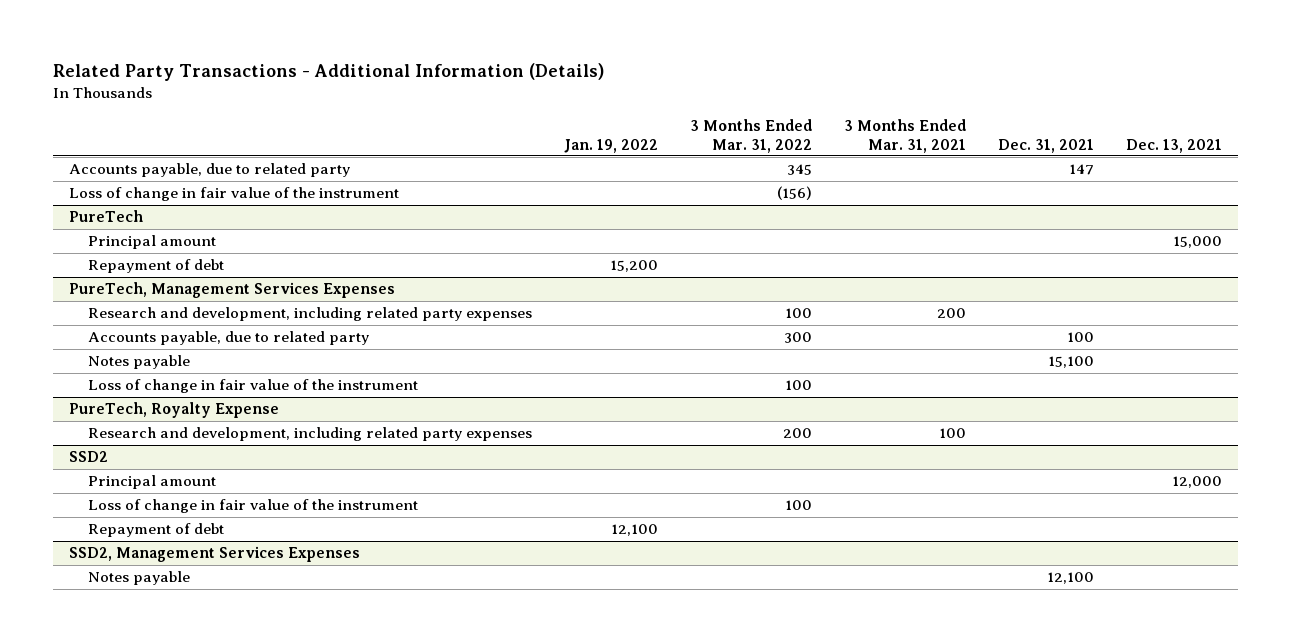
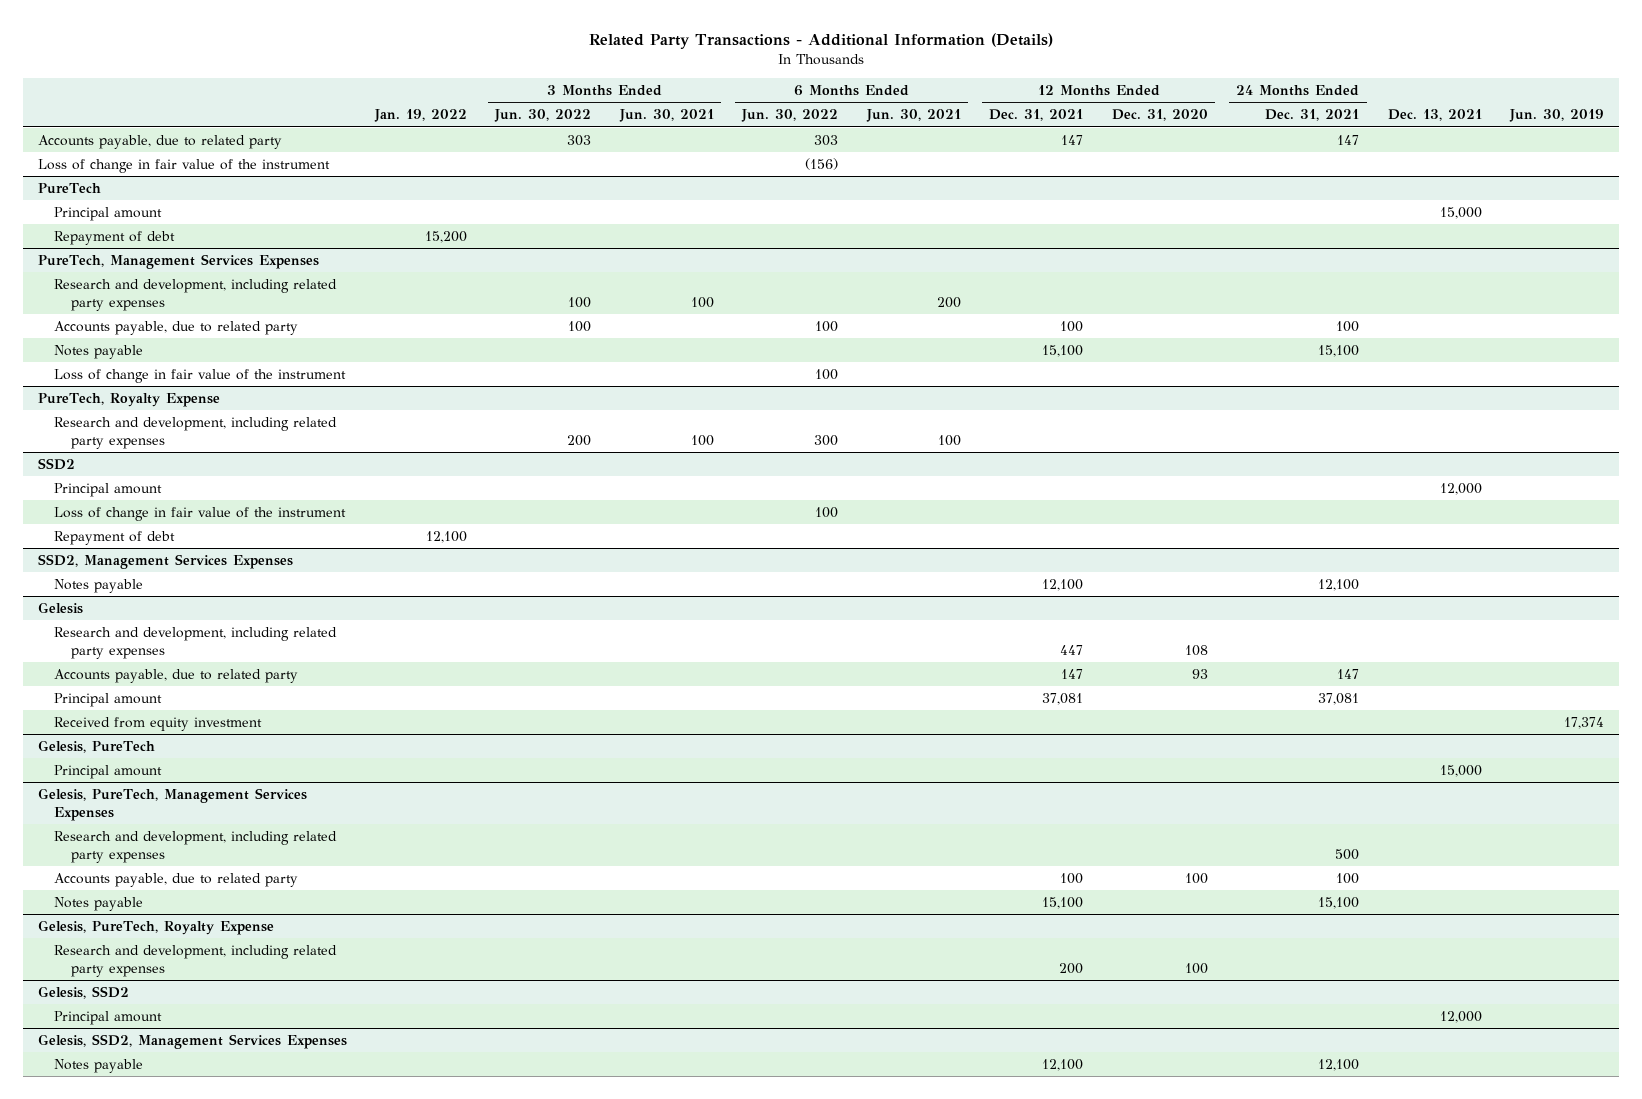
- | Jan. 19, 2022 | 3 Months Ended Mar. 31, 2022 | 3 Months Ended Mar. 31, 2021 | Dec. 31, 2021 | Dec. 13, 2021
+ | Jan. 19, 2022 | 3 Months Ended Jun. 30, 2022 | 3 Months Ended Jun. 30, 2021 | 6 Months Ended Jun. 30, 2022 | 6 Months Ended Jun. 30, 2021 | 12 Months Ended Dec. 31, 2021 | 12 Months Ended Dec. 31, 2020 | 24 Months Ended Dec. 31, 2021 | Dec. 13, 2021 | Jun. 30, 2019
+ Gelesis
+ Research and development, including related party expenses | | | | | | 447 | 108 | | |
+ Accounts payable, due to related party | | | | | | 147 | 93 | 147 | |
+ Principal amount | | | | | | 37,081 | | 37,081 | |
+ Received from equity investment | | | | | | | | | | 17,374
+ Gelesis, PureTech
+ Principal amount | | | | | | | | | 15,000 |
+ Gelesis, PureTech, Management Services Expenses
+ Research and development, including related party expenses | | | | | | | | 500 | |
+ Accounts payable, due to related party | | | | | | 100 | 100 | 100 | |
+ Notes payable | | | | | | 15,100 | | 15,100 | |
+ Gelesis, PureTech, Royalty Expense
+ Research and development, including related party expenses | | | | | | 200 | 100 | | |
+ Gelesis, SSD2
+ Principal amount | | | | | | | | | 12,000 |
+ Gelesis, SSD2, Management Services Expenses
+ Notes payable | | | | | | 12,100 | | 12,100 | |

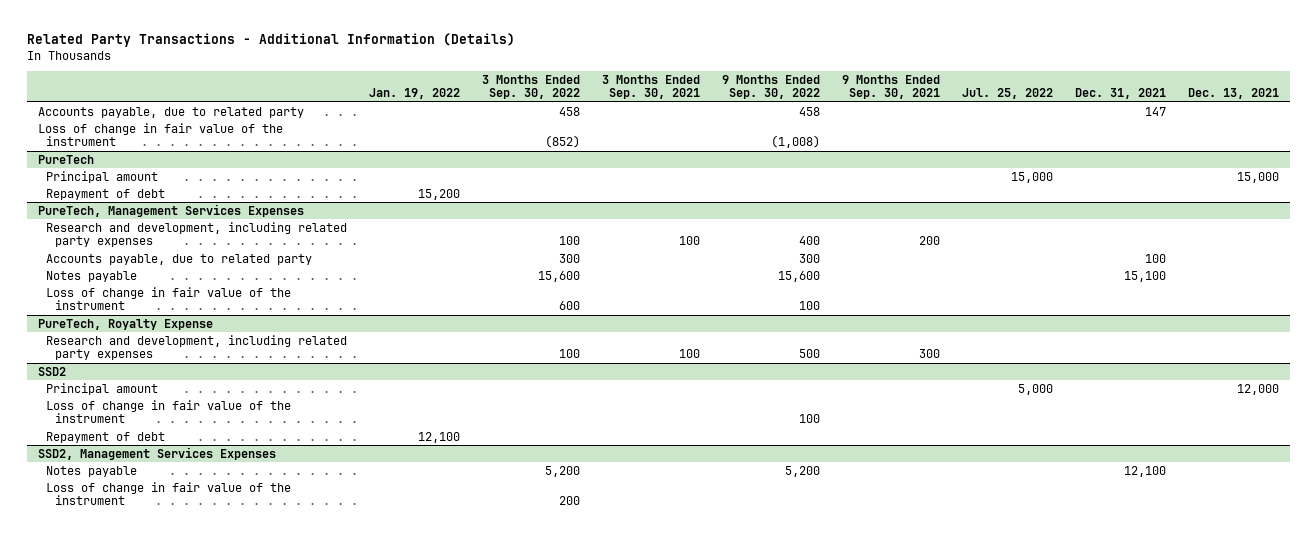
- | Jan. 19, 2022 | 3 Months Ended Jun. 30, 2022 | 3 Months Ended Jun. 30, 2021 | 6 Months Ended Jun. 30, 2022 | 6 Months Ended Jun. 30, 2021 | 12 Months Ended Dec. 31, 2021 | 12 Months Ended Dec. 31, 2020 | 24 Months Ended Dec. 31, 2021 | Dec. 13, 2021 | Jun. 30, 2019
+ | Jan. 19, 2022 | 3 Months Ended Sep. 30, 2022 | 3 Months Ended Sep. 30, 2021 | 9 Months Ended Sep. 30, 2022 | 9 Months Ended Sep. 30, 2021 | Jul. 25, 2022 | Dec. 31, 2021 | Dec. 13, 2021
- Gelesis
- Research and development, including related party expenses | | | | | | 447 | 108 | | |
- Accounts payable, due to related party | | | | | | 147 | 93 | 147 | |
- Principal amount | | | | | | 37,081 | | 37,081 | |
- Received from equity investment | | | | | | | | | | 17,374
- Gelesis, PureTech
- Principal amount | | | | | | | | | 15,000 |
- Gelesis, PureTech, Management Services Expenses
- Research and development, including related party expenses | | | | | | | | 500 | |
- Accounts payable, due to related party | | | | | | 100 | 100 | 100 | |
- Notes payable | | | | | | 15,100 | | 15,100 | |
- Gelesis, PureTech, Royalty Expense
- Research and development, including related party expenses | | | | | | 200 | 100 | | |
- Gelesis, SSD2
- Principal amount | | | | | | | | | 12,000 |
- Gelesis, SSD2, Management Services Expenses
- Notes payable | | | | | | 12,100 | | 12,100 | |
@ SSD2, Management Services Expenses
+ Loss of change in fair value of the instrument | | 200 | | | | | |

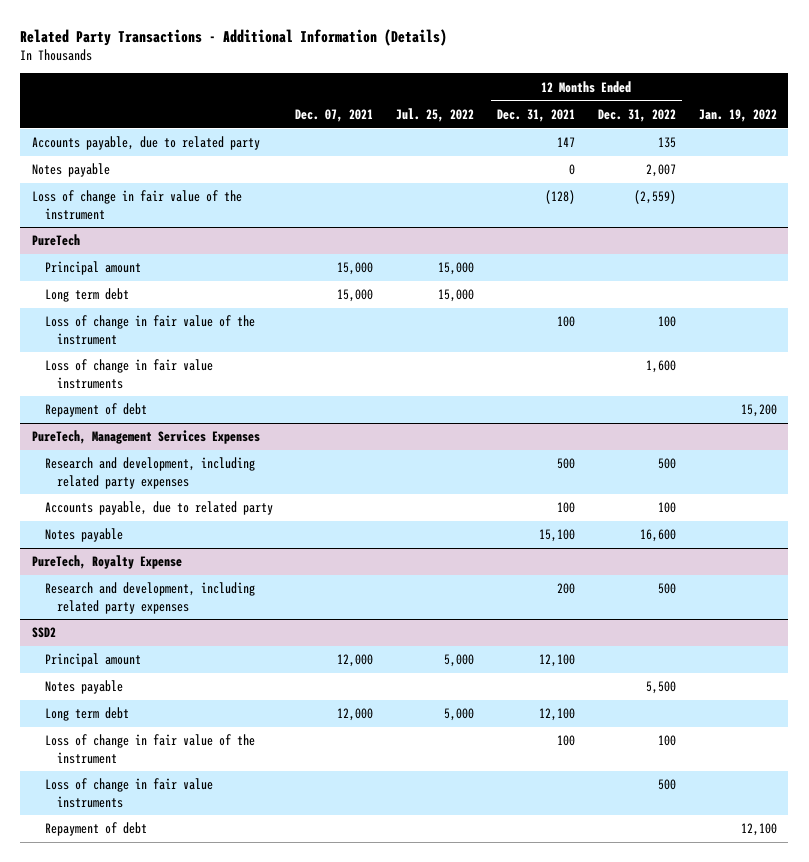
- | Jan. 19, 2022 | 3 Months Ended Sep. 30, 2022 | 3 Months Ended Sep. 30, 2021 | 9 Months Ended Sep. 30, 2022 | 9 Months Ended Sep. 30, 2021 | Jul. 25, 2022 | Dec. 31, 2021 | Dec. 13, 2021
+ | Dec. 07, 2021 | Jul. 25, 2022 | 12 Months Ended Dec. 31, 2021 | 12 Months Ended Dec. 31, 2022 | Jan. 19, 2022
+ Notes payable | | | 0 | 2,007 |
@ PureTech
+ Long term debt | 15,000 | 15,000 | | |
+ Loss of change in fair value of the instrument | | | 100 | 100 |
+ Loss of change in fair value instruments | | | | 1,600 |
@ PureTech, Management Services Expenses
- Loss of change in fair value of the instrument | | 600 | | 100 | | | |
@ SSD2
+ Notes payable | | | | 5,500 |
+ Long term debt | 12,000 | 5,000 | 12,100 | |
+ Loss of change in fair value instruments | | | | 500 |
- SSD2, Management Services Expenses
- Notes payable | | 5,200 | | 5,200 | | | 12,100 |
- Loss of change in fair value of the instrument | | 200 | | | | | |

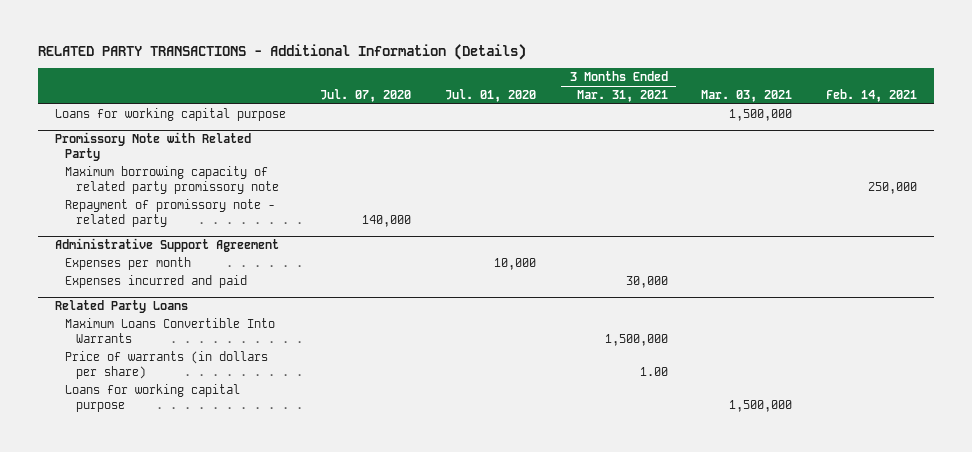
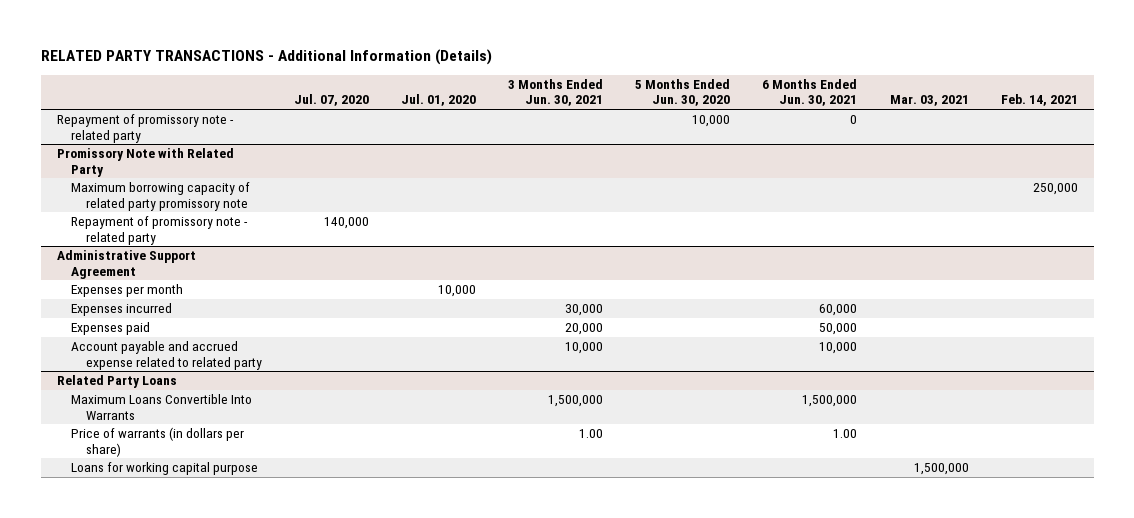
- | Jul. 07, 2020 | Jul. 01, 2020 | 3 Months Ended Mar. 31, 2021 | Mar. 03, 2021 | Feb. 14, 2021
+ | Jul. 07, 2020 | Jul. 01, 2020 | 3 Months Ended Jun. 30, 2021 | 5 Months Ended Jun. 30, 2020 | 6 Months Ended Jun. 30, 2021 | Mar. 03, 2021 | Feb. 14, 2021
- Loans for working capital purpose | | | | 1,500,000 |
+ Repayment of promissory note - related party | | | | 10,000 | 0 | |
@ Administrative Support Agreement
- Expenses incurred and paid | | | 30,000 | |
+ Expenses incurred | | | 30,000 | | 60,000 | |
+ Expenses paid | | | 20,000 | | 50,000 | |
+ Account payable and accrued expense related to related party | | | 10,000 | | 10,000 | |

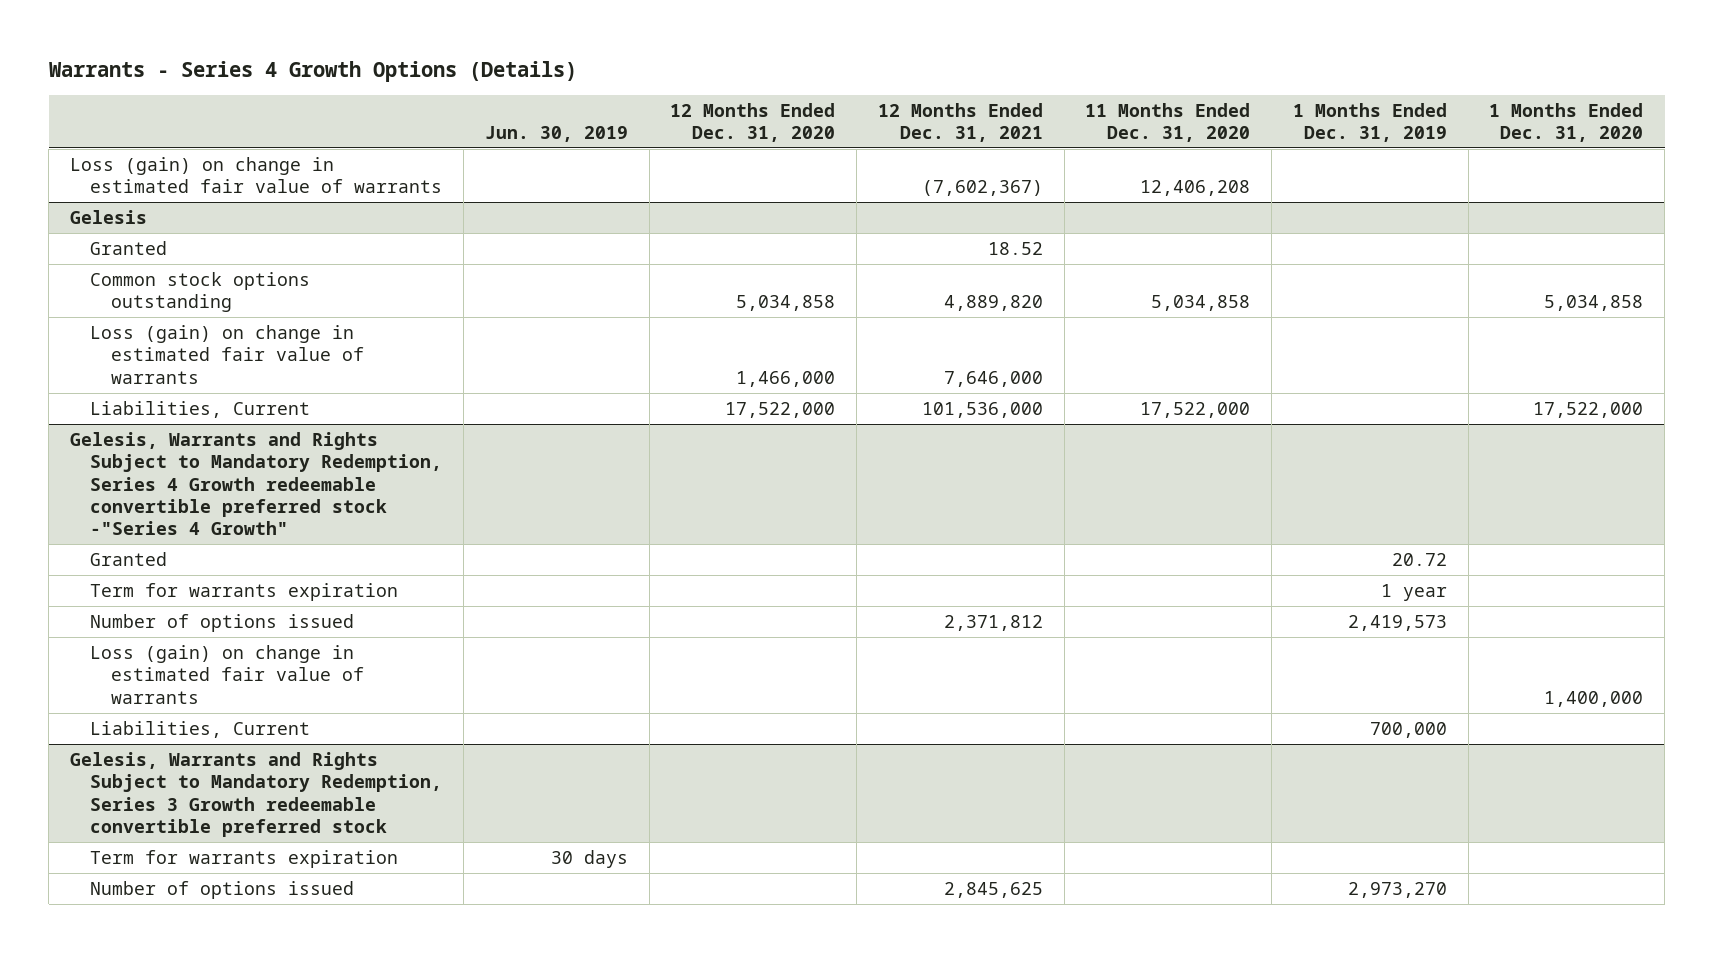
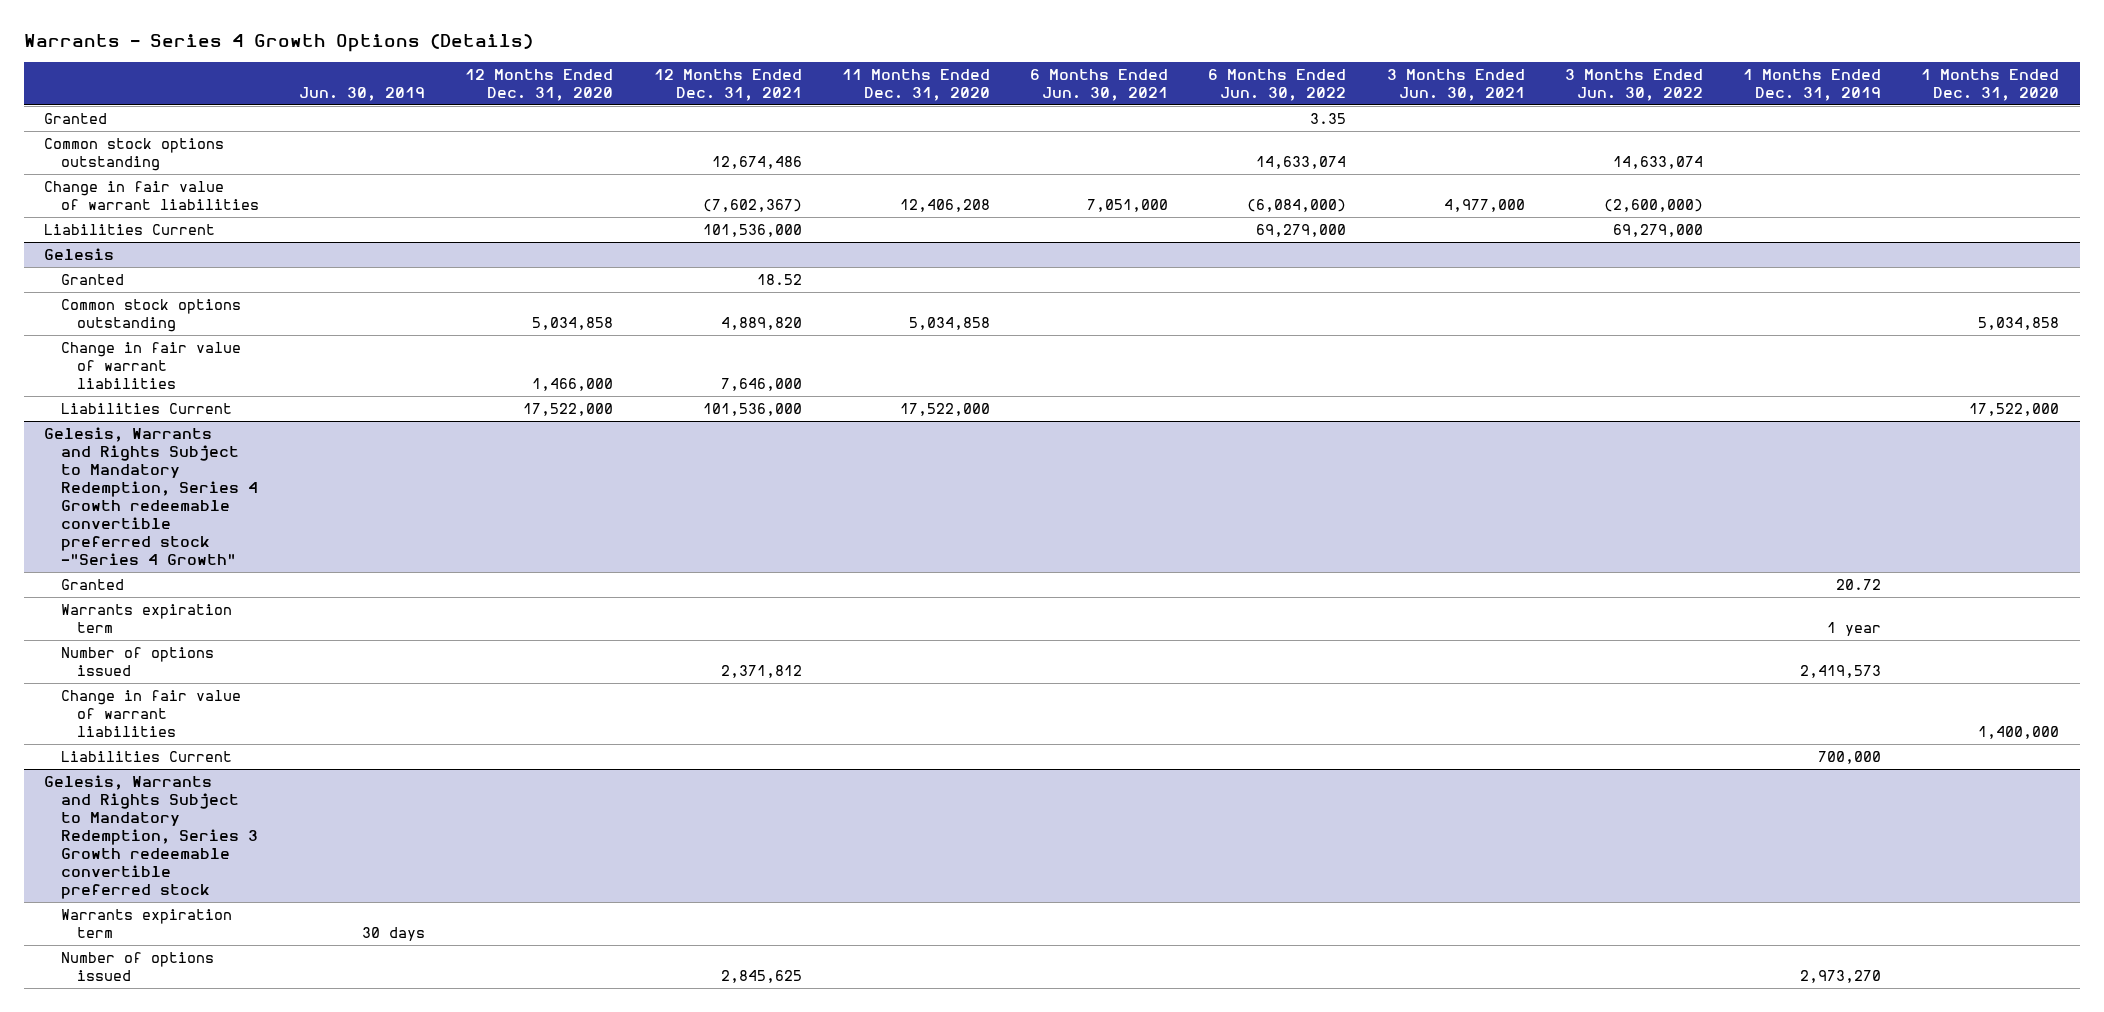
- | Jun. 30, 2019 | 12 Months Ended Dec. 31, 2020 | 12 Months Ended Dec. 31, 2021 | 11 Months Ended Dec. 31, 2020 | 1 Months Ended Dec. 31, 2019 | 1 Months Ended Dec. 31, 2020
+ | Jun. 30, 2019 | 12 Months Ended Dec. 31, 2020 | 12 Months Ended Dec. 31, 2021 | 11 Months Ended Dec. 31, 2020 | 6 Months Ended Jun. 30, 2021 | 6 Months Ended Jun. 30, 2022 | 3 Months Ended Jun. 30, 2021 | 3 Months Ended Jun. 30, 2022 | 1 Months Ended Dec. 31, 2019 | 1 Months Ended Dec. 31, 2020
- Loss (gain) on change in estimated fair value of warrants | | | (7,602,367) | 12,406,208 | |
+ Granted | | | | | | 3.35 | | | |
+ Common stock options outstanding | | | 12,674,486 | | | 14,633,074 | | 14,633,074 | |
+ Change in fair value of warrant liabilities | | | (7,602,367) | 12,406,208 | 7,051,000 | (6,084,000) | 4,977,000 | (2,600,000) | |
+ Liabilities Current | | | 101,536,000 | | | 69,279,000 | | 69,279,000 | |
@ Gelesis
- Loss (gain) on change in estimated fair value of warrants | | 1,466,000 | 7,646,000 | | |
- Liabilities, Current | | 17,522,000 | 101,536,000 | 17,522,000 | | 17,522,000
+ Change in fair value of warrant liabilities | | 1,466,000 | 7,646,000 | | | | | | |
+ Liabilities Current | | 17,522,000 | 101,536,000 | 17,522,000 | | | | | | 17,522,000
@ Gelesis, Warrants and Rights Subject to Mandatory Redemption, Series 4 Growth redeemable convertible preferred stock -"Series 4 Growth"
- Term for warrants expiration | | | | | 1 year |
+ Warrants expiration term | | | | | | | | | 1 year |
- Loss (gain) on change in estimated fair value of warrants | | | | | | 1,400,000
- Liabilities, Current | | | | | 700,000 |
+ Change in fair value of warrant liabilities | | | | | | | | | | 1,400,000
+ Liabilities Current | | | | | | | | | 700,000 |
@ Gelesis, Warrants and Rights Subject to Mandatory Redemption, Series 3 Growth redeemable convertible preferred stock
- Term for warrants expiration | 30 days | | | | |
+ Warrants expiration term | 30 days | | | | | | | | |

